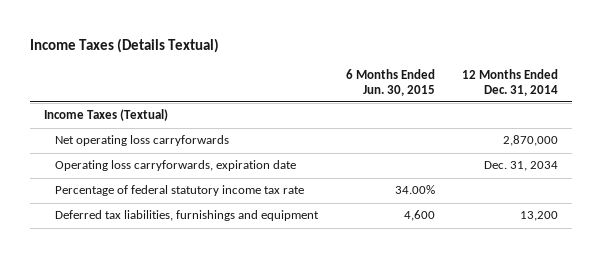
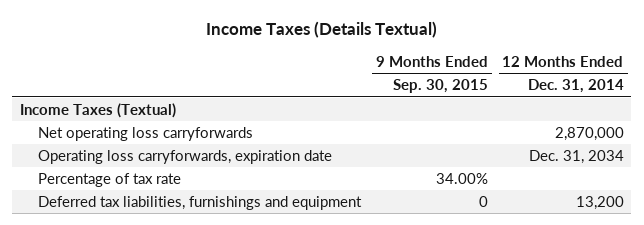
- | 6 Months Ended Jun. 30, 2015 | 12 Months Ended Dec. 31, 2014
+ | 9 Months Ended Sep. 30, 2015 | 12 Months Ended Dec. 31, 2014
- Percentage of federal statutory income tax rate | 34.00% |
+ Percentage of tax rate | 34.00% |

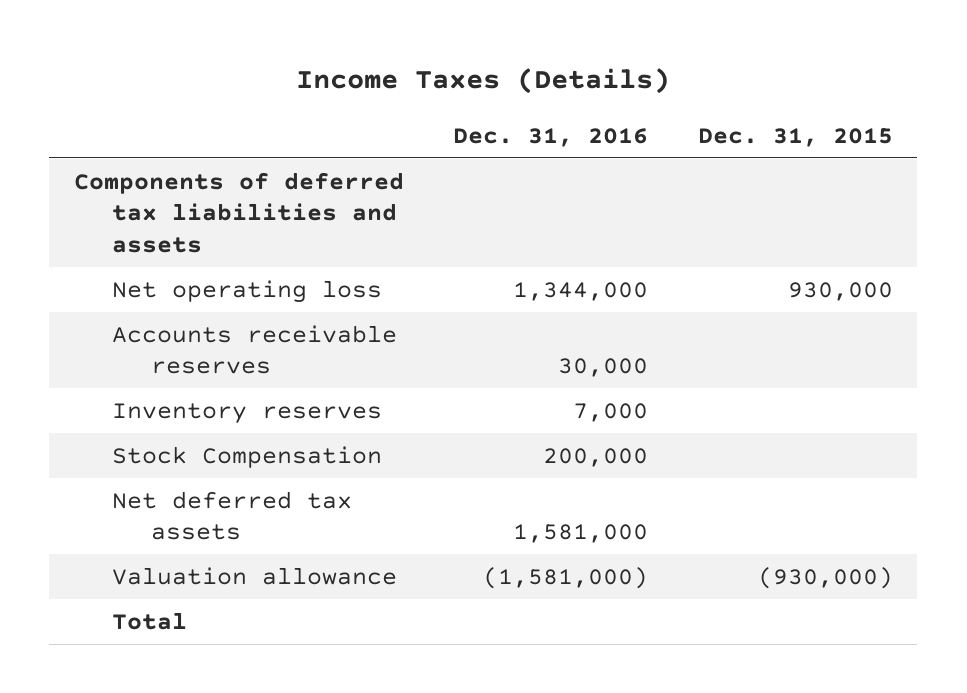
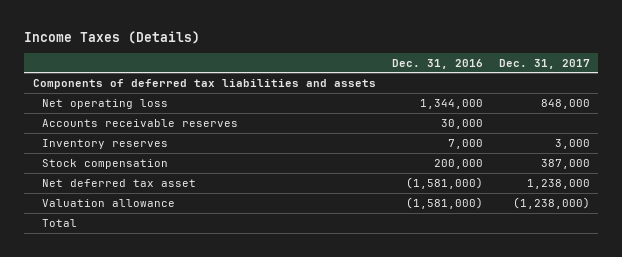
- | Dec. 31, 2016 | Dec. 31, 2015
+ | Dec. 31, 2016 | Dec. 31, 2017
- Stock Compensation | 200,000 |
- Net deferred tax assets | 1,581,000 |
+ Stock compensation | 200,000 | 387,000
+ Net deferred tax asset | (1,581,000) | 1,238,000

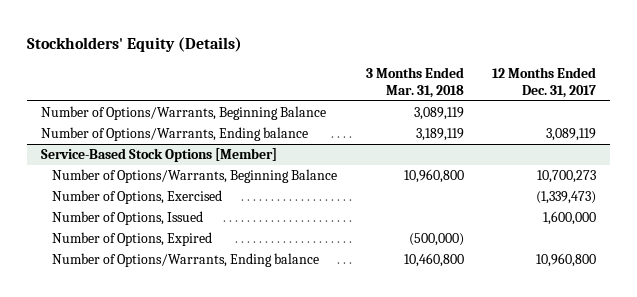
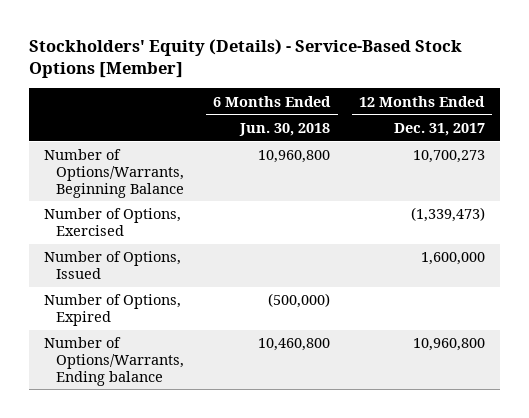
- Stockholders' Equity (Details)
+ Stockholders' Equity (Details) - Service-Based Stock Options [Member]
- | 3 Months Ended Mar. 31, 2018 | 12 Months Ended Dec. 31, 2017
+ | 6 Months Ended Jun. 30, 2018 | 12 Months Ended Dec. 31, 2017
- Number of Options/Warrants, Beginning Balance | 3,089,119 |
- Number of Options/Warrants, Ending balance | 3,189,119 | 3,089,119
- Service-Based Stock Options [Member]

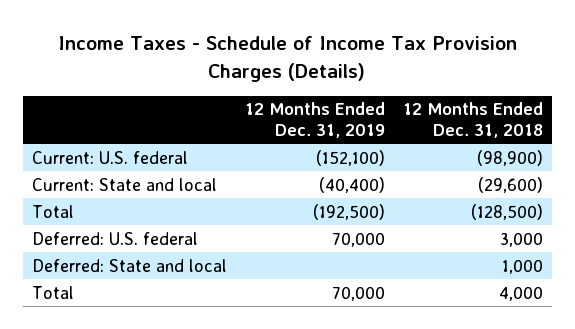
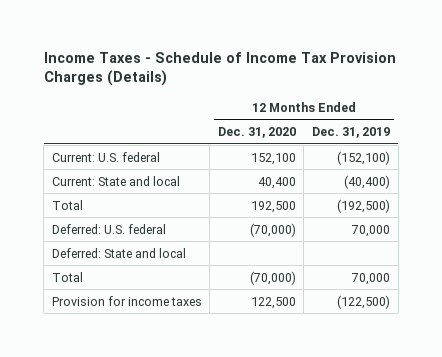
- | 12 Months Ended Dec. 31, 2019 | 12 Months Ended Dec. 31, 2018
+ | 12 Months Ended Dec. 31, 2020 | 12 Months Ended Dec. 31, 2019
+ Provision for income taxes | 122,500 | (122,500)

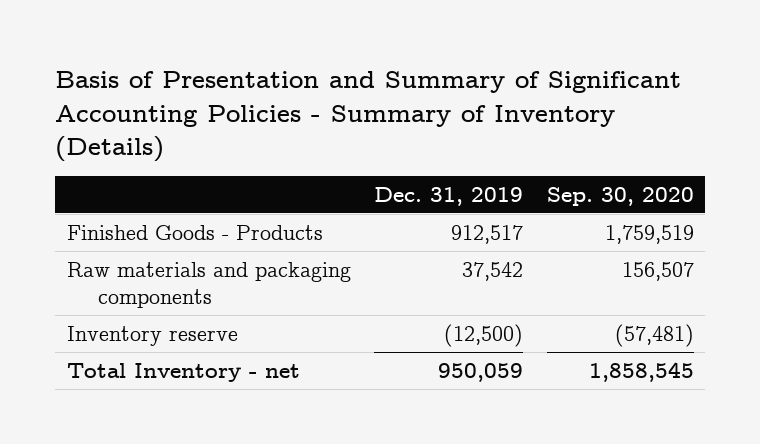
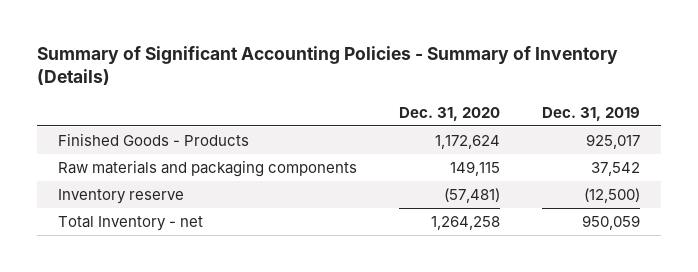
- Basis of Presentation and Summary of Significant Accounting Policies - Summary of Inventory (Details)
+ Summary of Significant Accounting Policies - Summary of Inventory (Details)
- | Dec. 31, 2019 | Sep. 30, 2020
+ | Dec. 31, 2020 | Dec. 31, 2019
- Finished Goods - Products | 912,517 | 1,759,519
+ Finished Goods - Products | 1,172,624 | 925,017

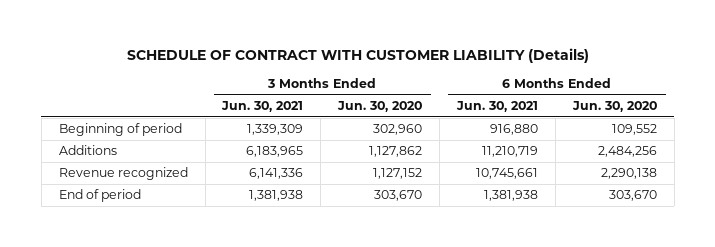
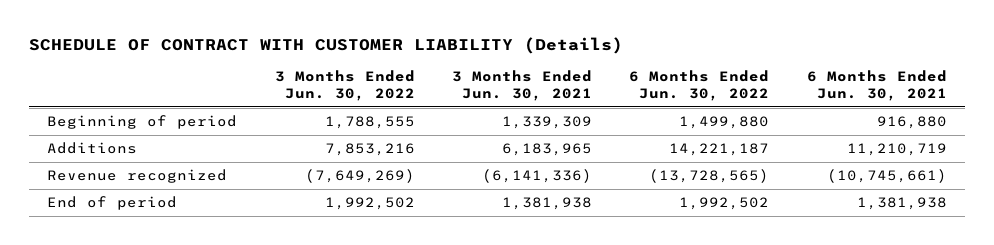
- | 3 Months Ended Jun. 30, 2021 | 3 Months Ended Jun. 30, 2020 | 6 Months Ended Jun. 30, 2021 | 6 Months Ended Jun. 30, 2020
+ | 3 Months Ended Jun. 30, 2022 | 3 Months Ended Jun. 30, 2021 | 6 Months Ended Jun. 30, 2022 | 6 Months Ended Jun. 30, 2021
- Revenue recognized | 6,141,336 | 1,127,152 | 10,745,661 | 2,290,138
+ Revenue recognized | (7,649,269) | (6,141,336) | (13,728,565) | (10,745,661)

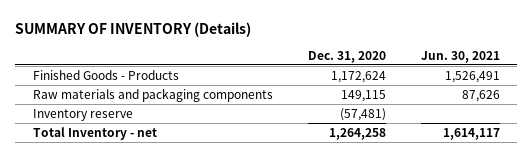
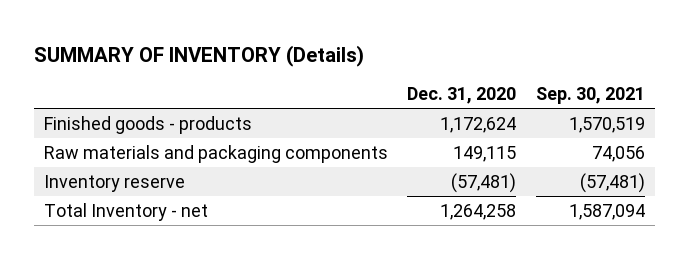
- | Dec. 31, 2020 | Jun. 30, 2021
+ | Dec. 31, 2020 | Sep. 30, 2021
- Finished Goods - Products | 1,172,624 | 1,526,491
+ Finished goods - products | 1,172,624 | 1,570,519

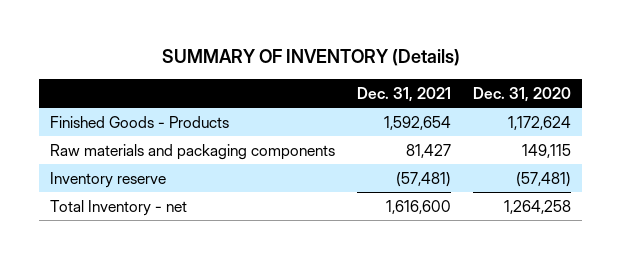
- | Dec. 31, 2020 | Sep. 30, 2021
+ | Dec. 31, 2021 | Dec. 31, 2020
- Finished goods - products | 1,172,624 | 1,570,519
+ Finished Goods - Products | 1,592,654 | 1,172,624

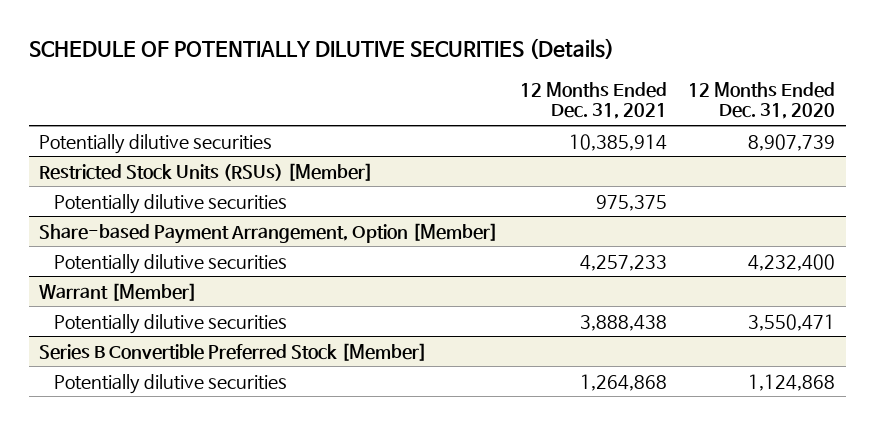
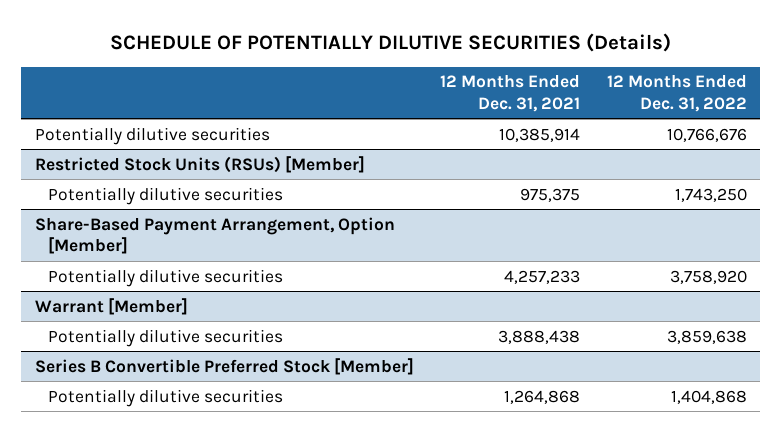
- | 12 Months Ended Dec. 31, 2021 | 12 Months Ended Dec. 31, 2020
+ | 12 Months Ended Dec. 31, 2021 | 12 Months Ended Dec. 31, 2022
- Share-based Payment Arrangement, Option [Member]
+ Share-Based Payment Arrangement, Option [Member]

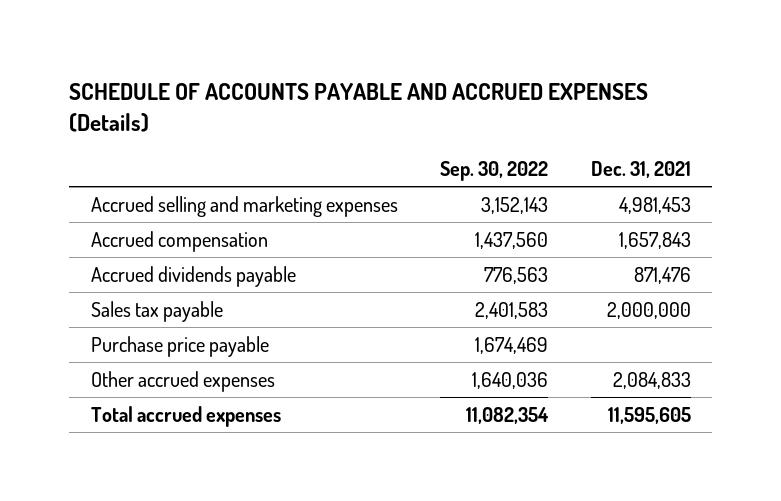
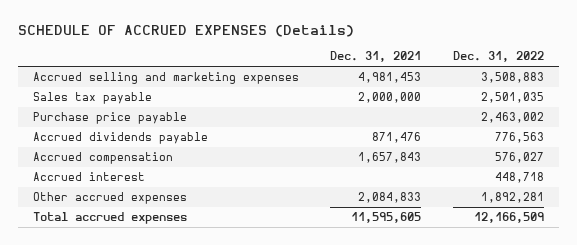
- SCHEDULE OF ACCOUNTS PAYABLE AND ACCRUED EXPENSES (Details)
+ SCHEDULE OF ACCRUED EXPENSES (Details)
- | Sep. 30, 2022 | Dec. 31, 2021
+ | Dec. 31, 2021 | Dec. 31, 2022
moved down: Accrued dividends payable | 871,476 | 776,563
moved down: Accrued compensation | 1,657,843 | 576,027
+ Accrued interest | | 448,718

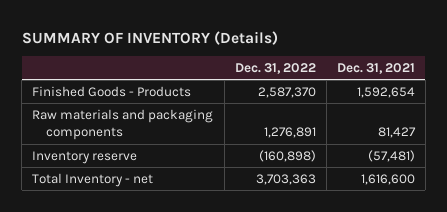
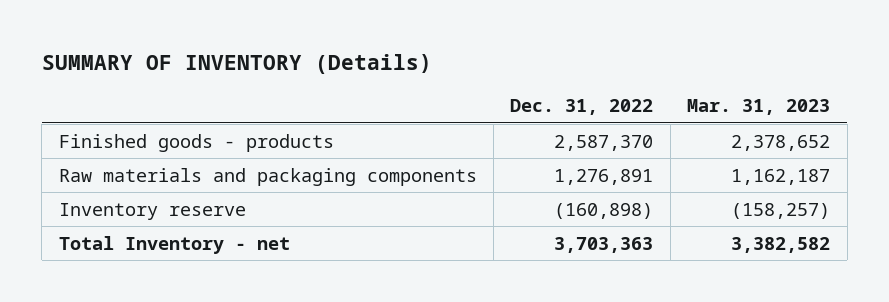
- | Dec. 31, 2022 | Dec. 31, 2021
+ | Dec. 31, 2022 | Mar. 31, 2023
- Finished Goods - Products | 2,587,370 | 1,592,654
+ Finished goods - products | 2,587,370 | 2,378,652

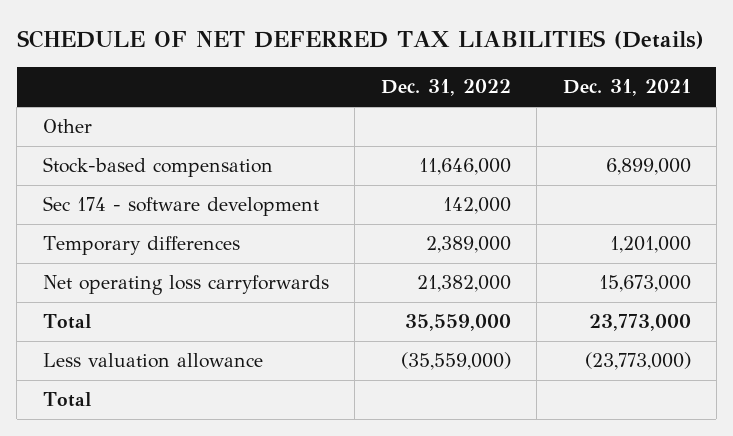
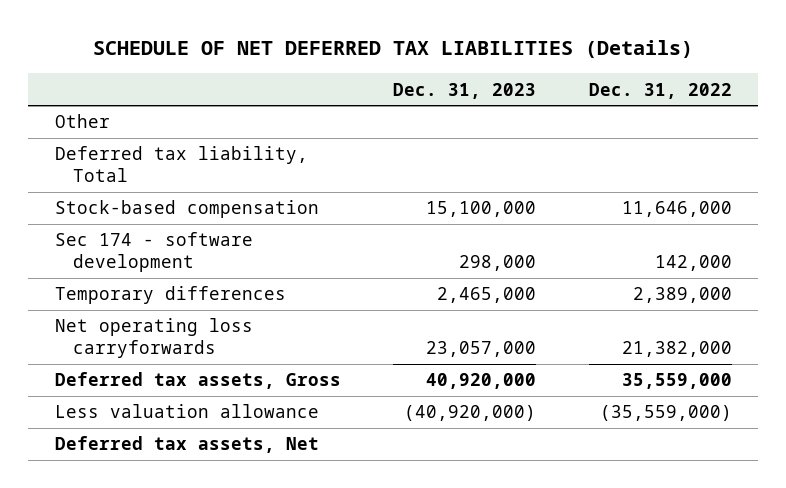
- | Dec. 31, 2022 | Dec. 31, 2021
+ | Dec. 31, 2023 | Dec. 31, 2022
+ Deferred tax liability, Total
- Total | 35,559,000 | 23,773,000
+ Deferred tax assets, Gross | 40,920,000 | 35,559,000
- Total
+ Deferred tax assets, Net

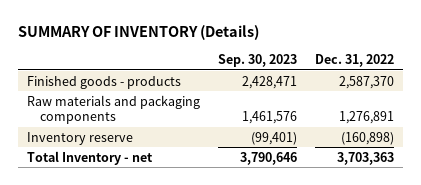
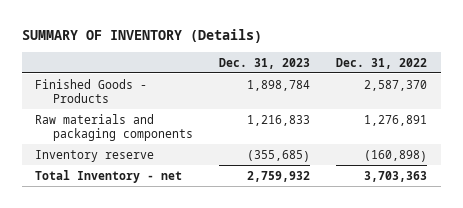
- | Sep. 30, 2023 | Dec. 31, 2022
+ | Dec. 31, 2023 | Dec. 31, 2022
- Finished goods - products | 2,428,471 | 2,587,370
+ Finished Goods - Products | 1,898,784 | 2,587,370

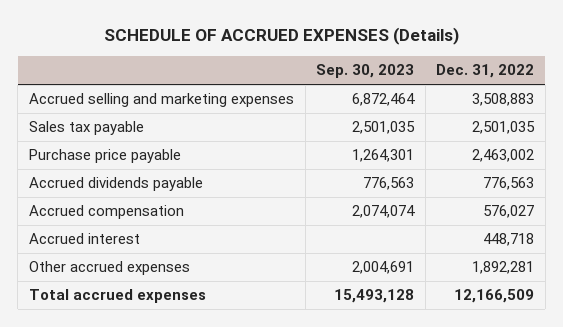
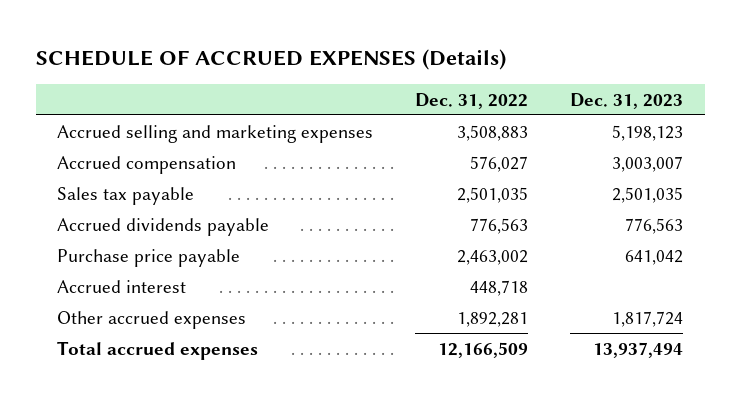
- | Sep. 30, 2023 | Dec. 31, 2022
+ | Dec. 31, 2022 | Dec. 31, 2023
moved up: Accrued compensation | 576,027 | 3,003,007
moved down: Purchase price payable | 2,463,002 | 641,042

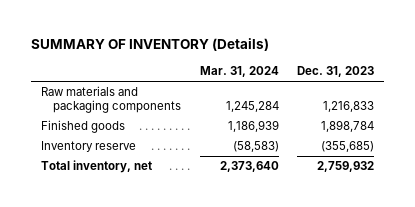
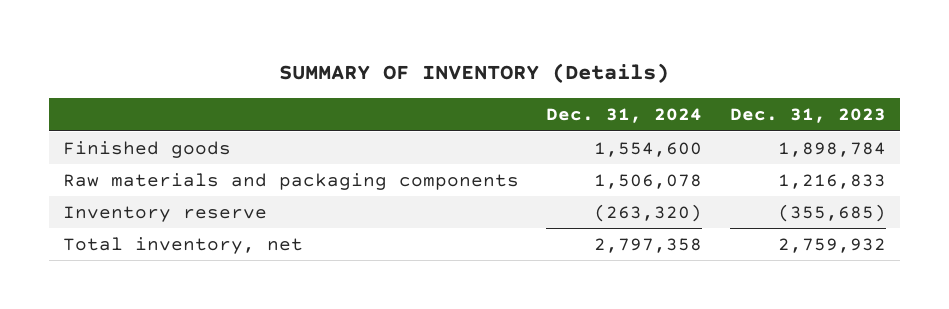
- | Mar. 31, 2024 | Dec. 31, 2023
+ | Dec. 31, 2024 | Dec. 31, 2023
moved down: Raw materials and packaging components | 1,506,078 | 1,216,833

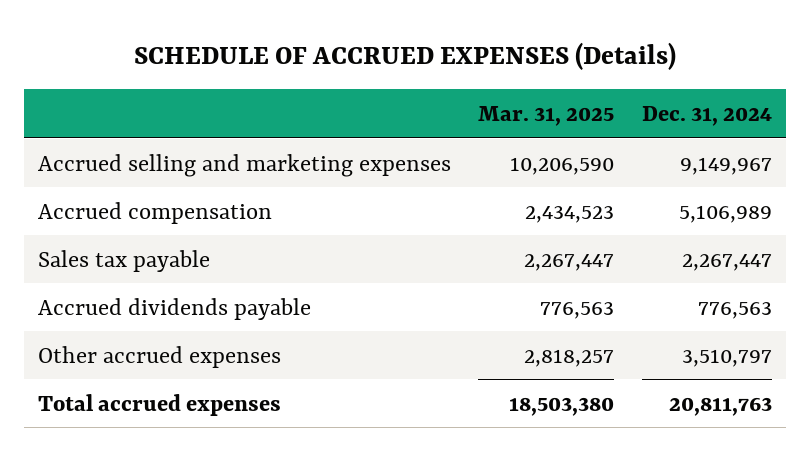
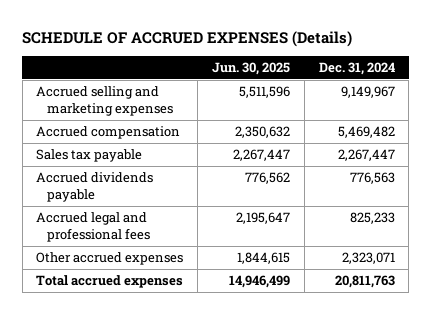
- | Mar. 31, 2025 | Dec. 31, 2024
+ | Jun. 30, 2025 | Dec. 31, 2024
- Accrued compensation | 2,434,523 | 5,106,989
+ Accrued compensation | 2,350,632 | 5,469,482
- Other accrued expenses | 2,818,257 | 3,510,797
+ Accrued legal and professional fees | 2,195,647 | 825,233
+ Other accrued expenses | 1,844,615 | 2,323,071

